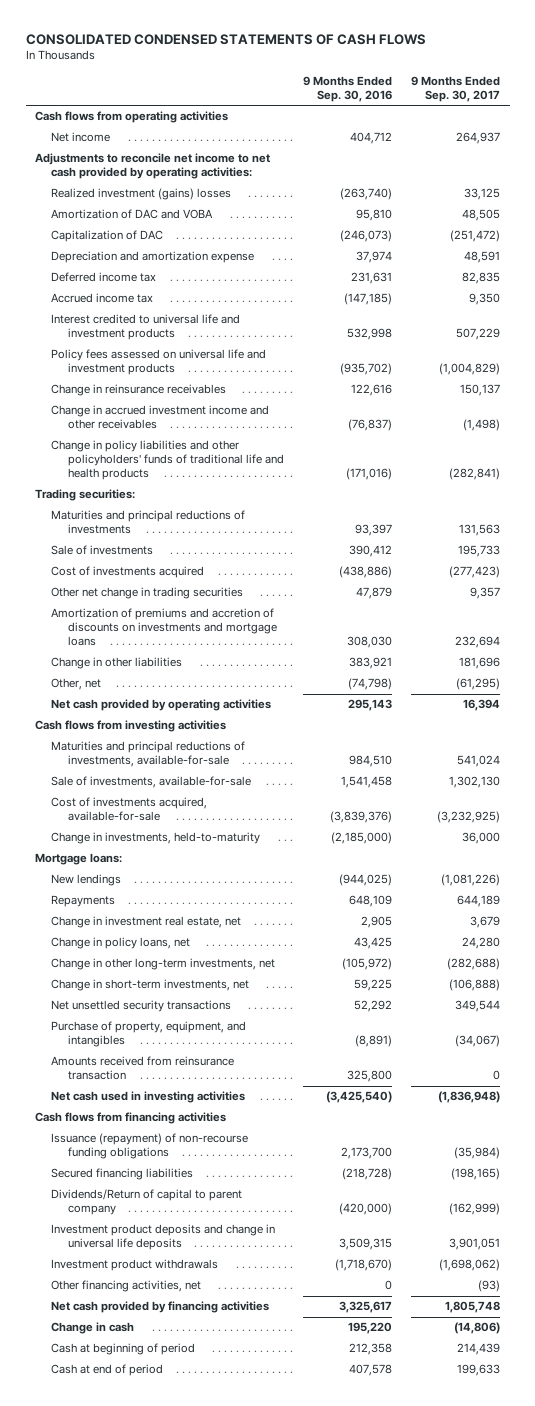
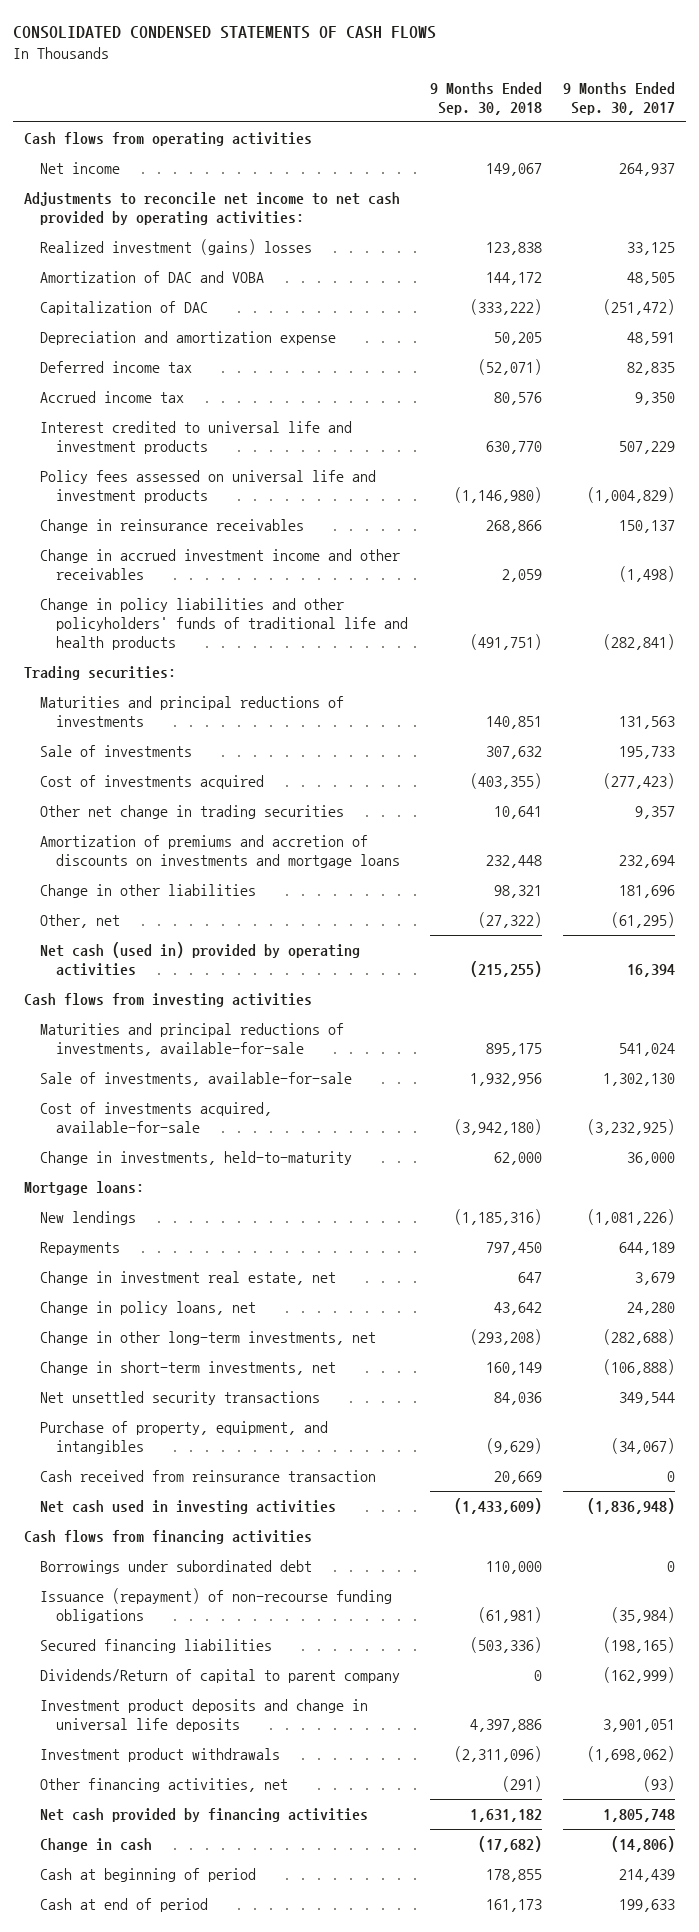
- | 9 Months Ended Sep. 30, 2016 | 9 Months Ended Sep. 30, 2017
+ | 9 Months Ended Sep. 30, 2018 | 9 Months Ended Sep. 30, 2017
- Net cash provided by operating activities | 295,143 | 16,394
+ Net cash (used in) provided by operating activities | (215,255) | 16,394
- Amounts received from reinsurance transaction | 325,800 | 0
+ Cash received from reinsurance transaction | 20,669 | 0
+ Borrowings under subordinated debt | 110,000 | 0

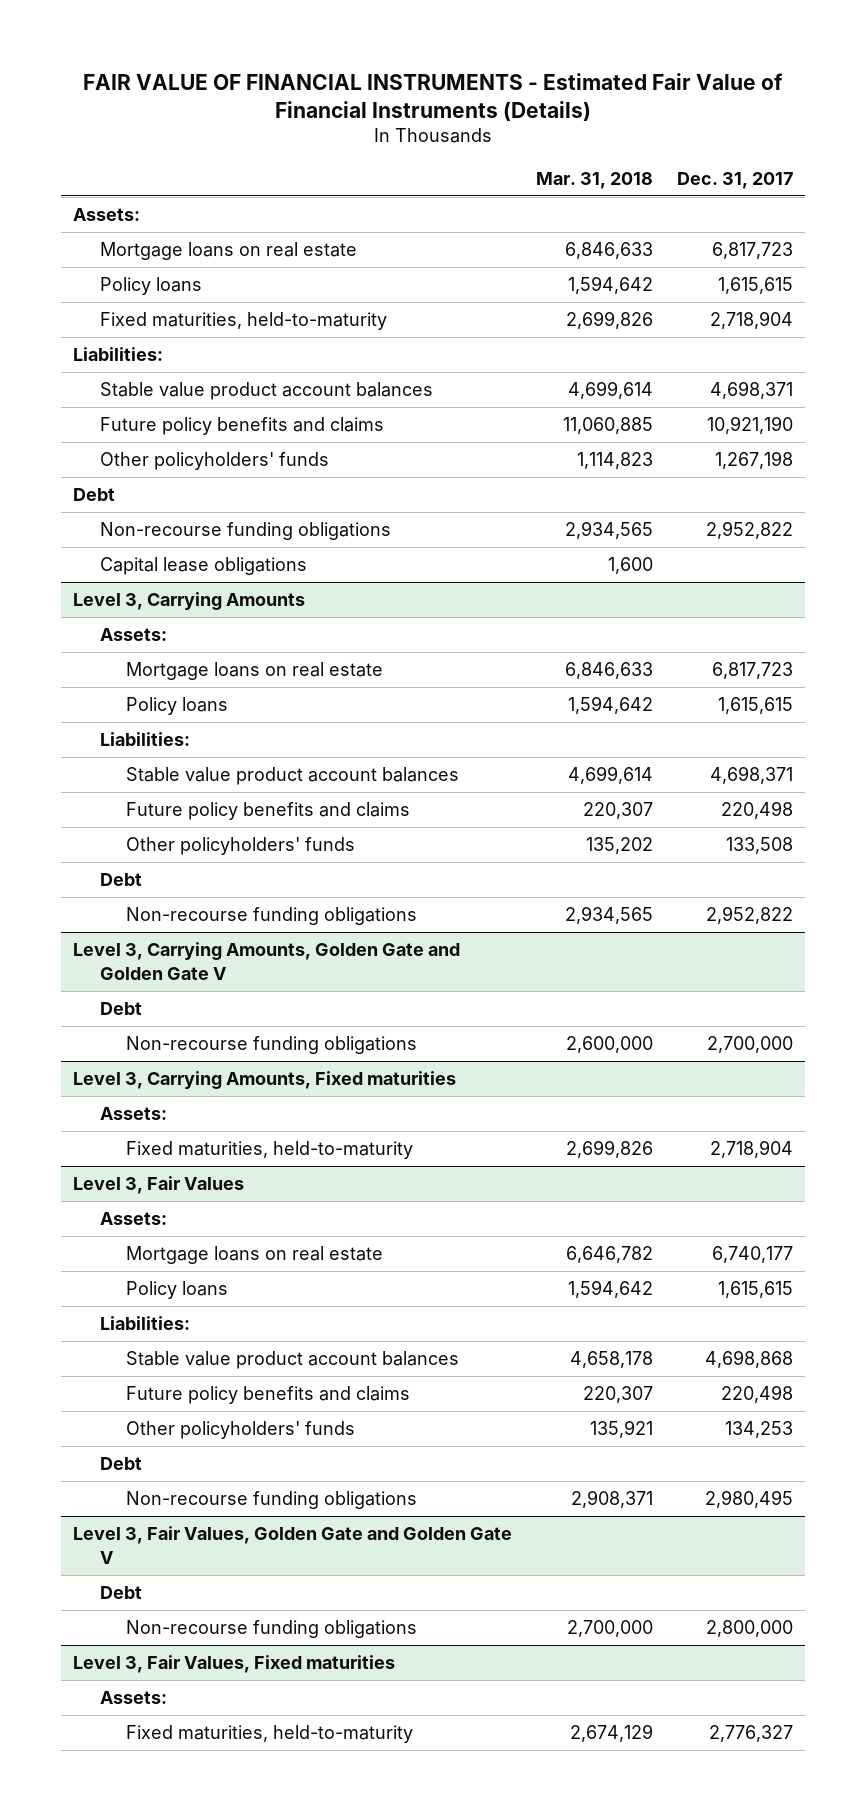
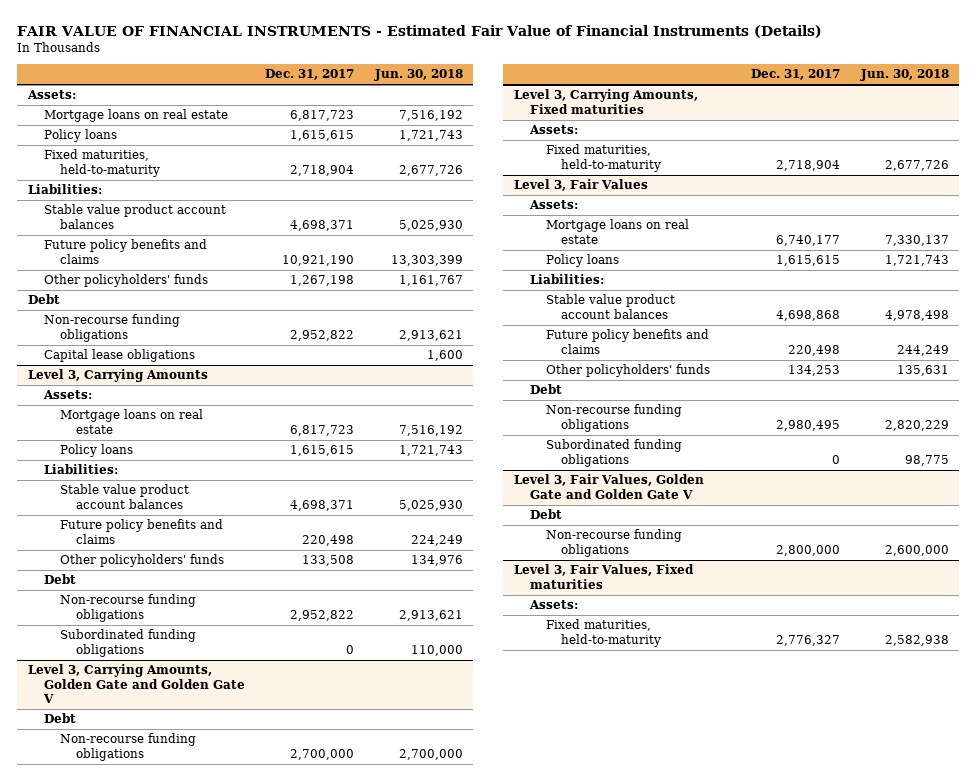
- | Mar. 31, 2018 | Dec. 31, 2017
+ | Dec. 31, 2017 | Jun. 30, 2018
@ Level 3, Carrying Amounts
+ Subordinated funding obligations | 0 | 110,000
@ Level 3, Fair Values
+ Subordinated funding obligations | 0 | 98,775

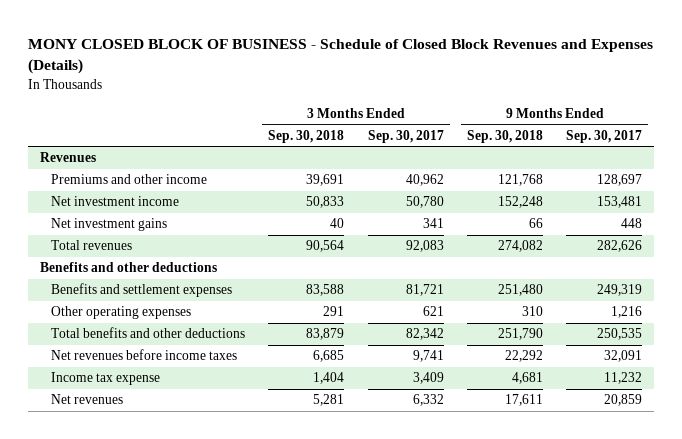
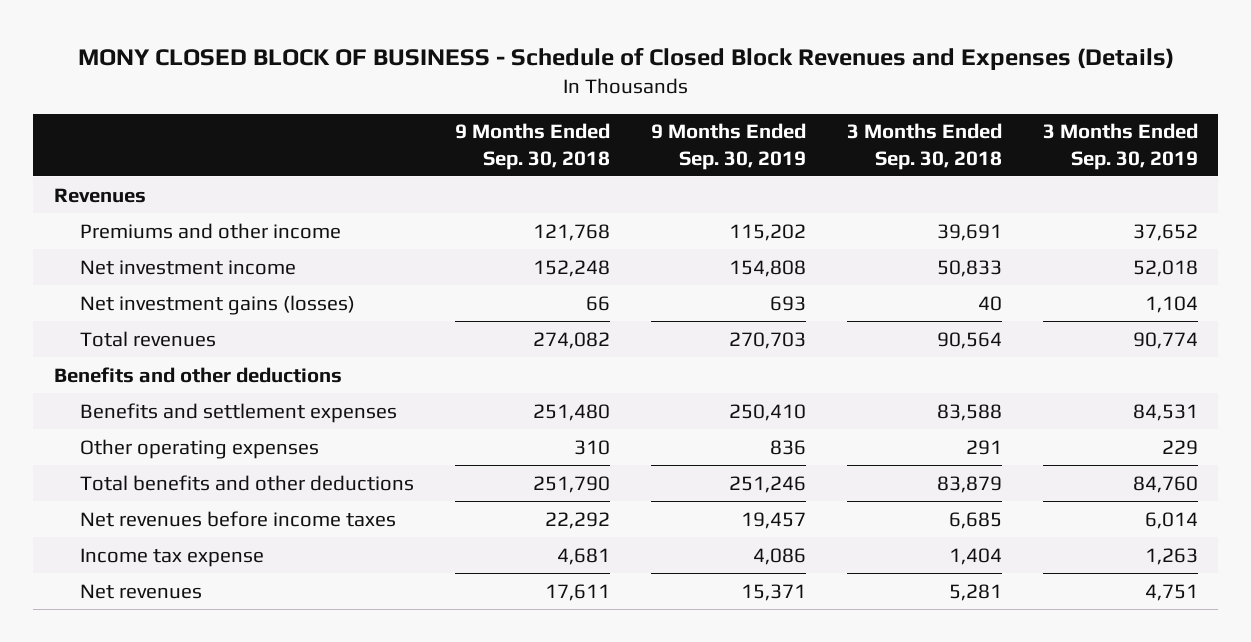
- | 3 Months Ended Sep. 30, 2018 | 3 Months Ended Sep. 30, 2017 | 9 Months Ended Sep. 30, 2018 | 9 Months Ended Sep. 30, 2017
+ | 9 Months Ended Sep. 30, 2018 | 9 Months Ended Sep. 30, 2019 | 3 Months Ended Sep. 30, 2018 | 3 Months Ended Sep. 30, 2019
- Net investment gains | 40 | 341 | 66 | 448
+ Net investment gains (losses) | 66 | 693 | 40 | 1,104

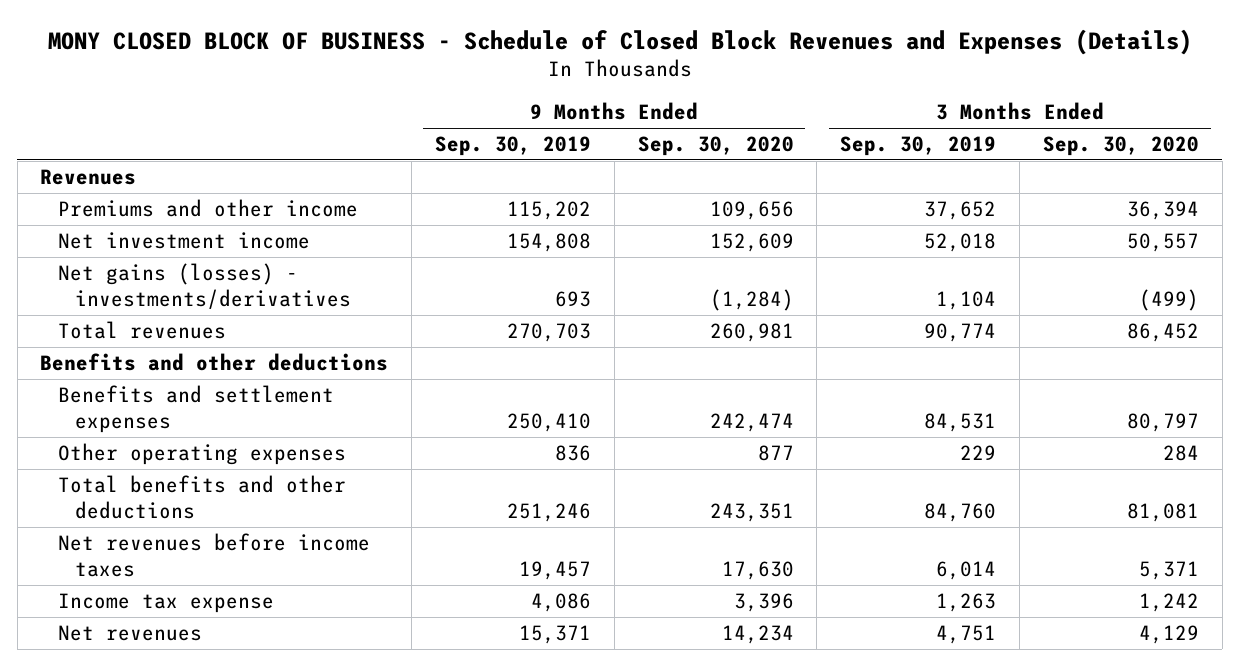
- | 9 Months Ended Sep. 30, 2018 | 9 Months Ended Sep. 30, 2019 | 3 Months Ended Sep. 30, 2018 | 3 Months Ended Sep. 30, 2019
+ | 9 Months Ended Sep. 30, 2019 | 9 Months Ended Sep. 30, 2020 | 3 Months Ended Sep. 30, 2019 | 3 Months Ended Sep. 30, 2020
- Net investment gains (losses) | 66 | 693 | 40 | 1,104
+ Net gains (losses) - investments/derivatives | 693 | (1,284) | 1,104 | (499)

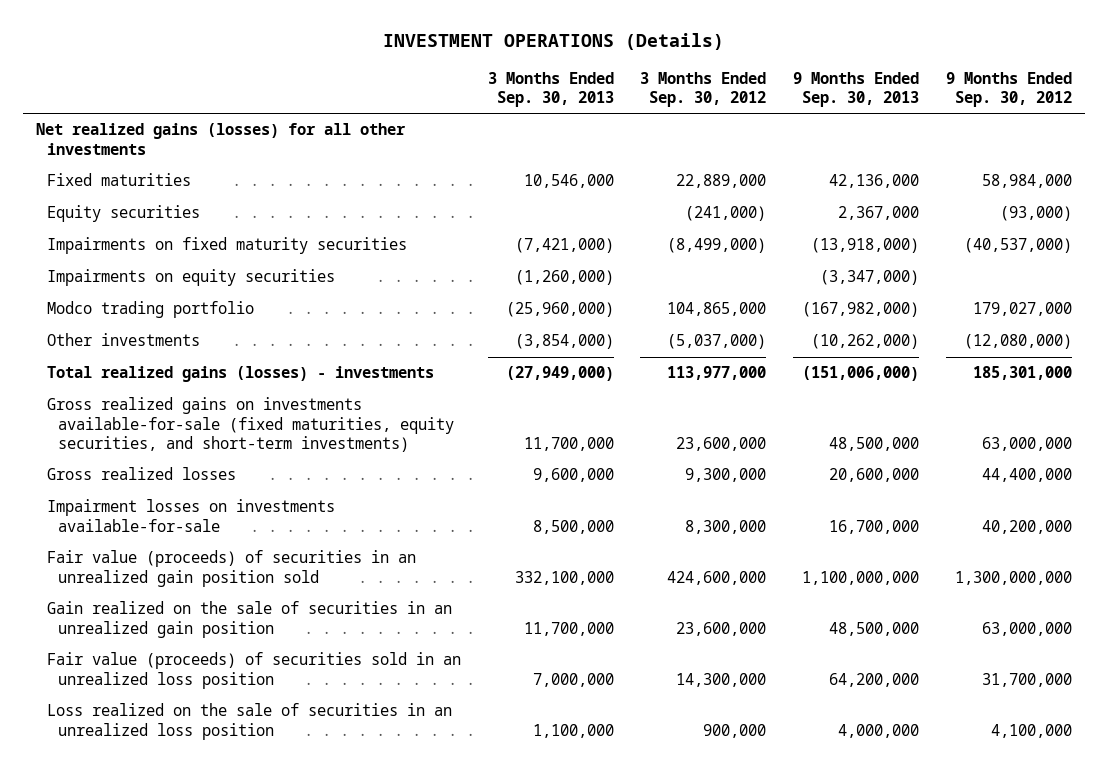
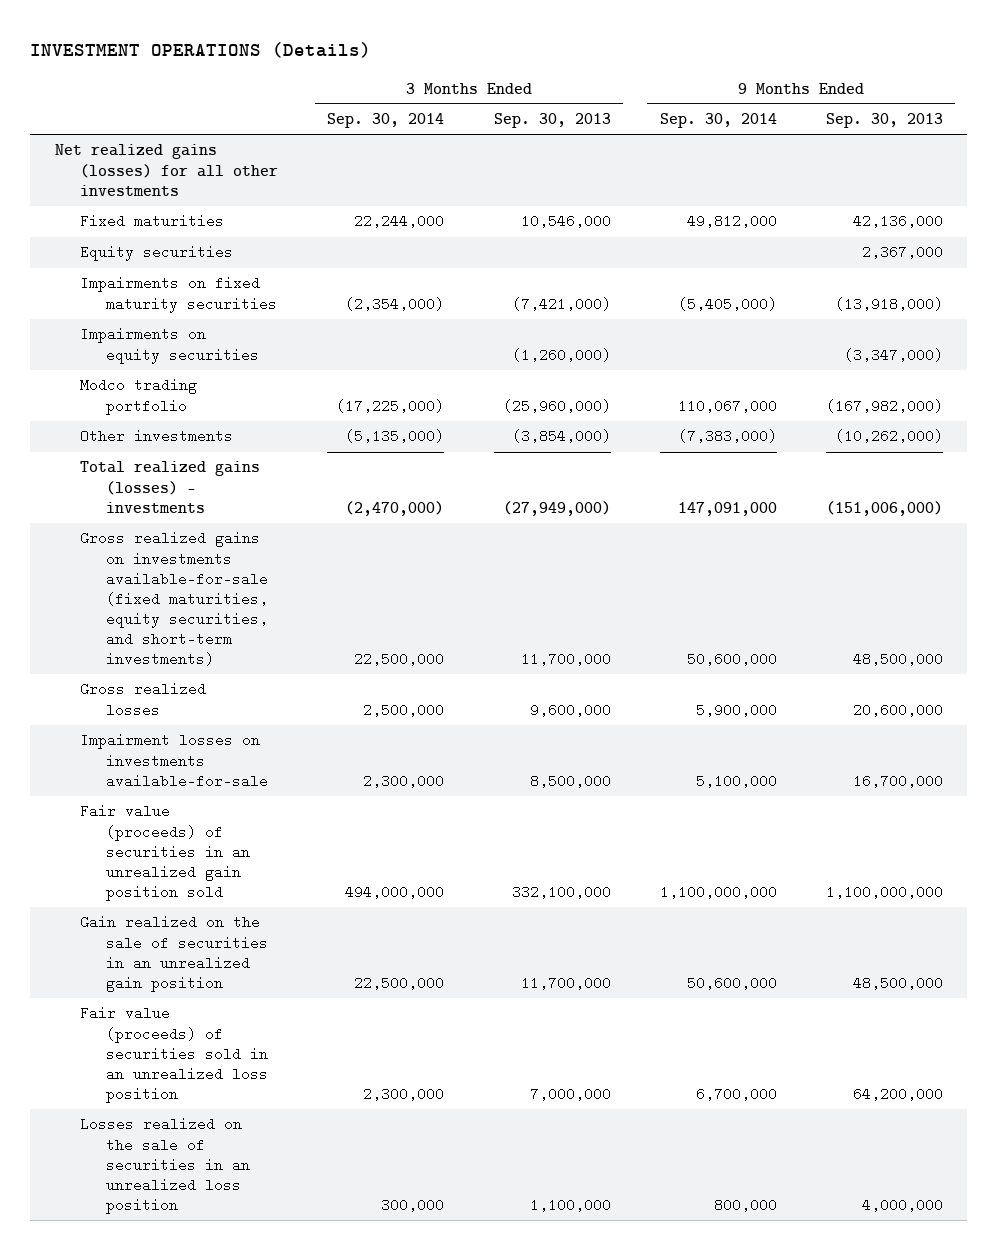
- | 3 Months Ended Sep. 30, 2013 | 3 Months Ended Sep. 30, 2012 | 9 Months Ended Sep. 30, 2013 | 9 Months Ended Sep. 30, 2012
+ | 3 Months Ended Sep. 30, 2014 | 3 Months Ended Sep. 30, 2013 | 9 Months Ended Sep. 30, 2014 | 9 Months Ended Sep. 30, 2013
- Loss realized on the sale of securities in an unrealized loss position | 1,100,000 | 900,000 | 4,000,000 | 4,100,000
+ Losses realized on the sale of securities in an unrealized loss position | 300,000 | 1,100,000 | 800,000 | 4,000,000

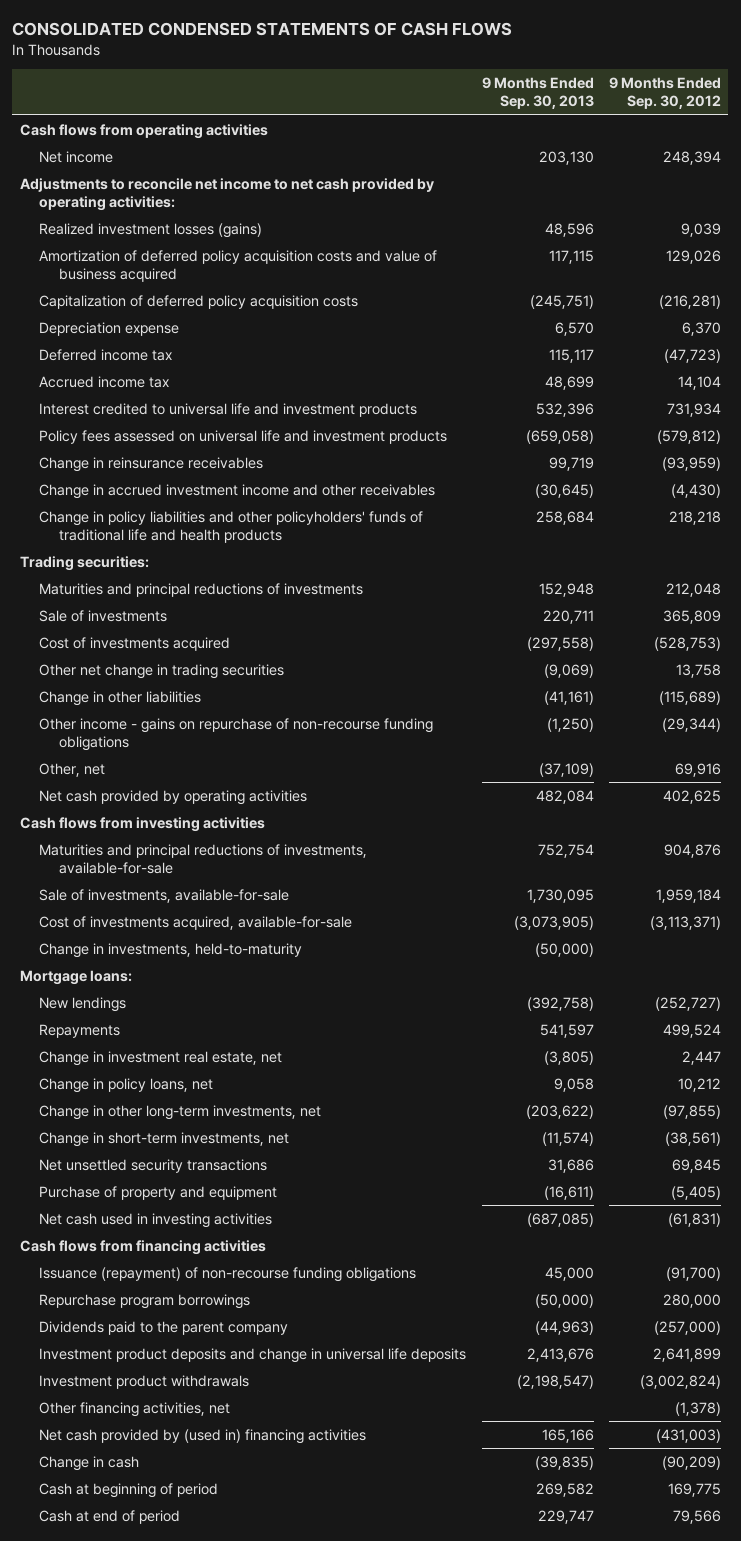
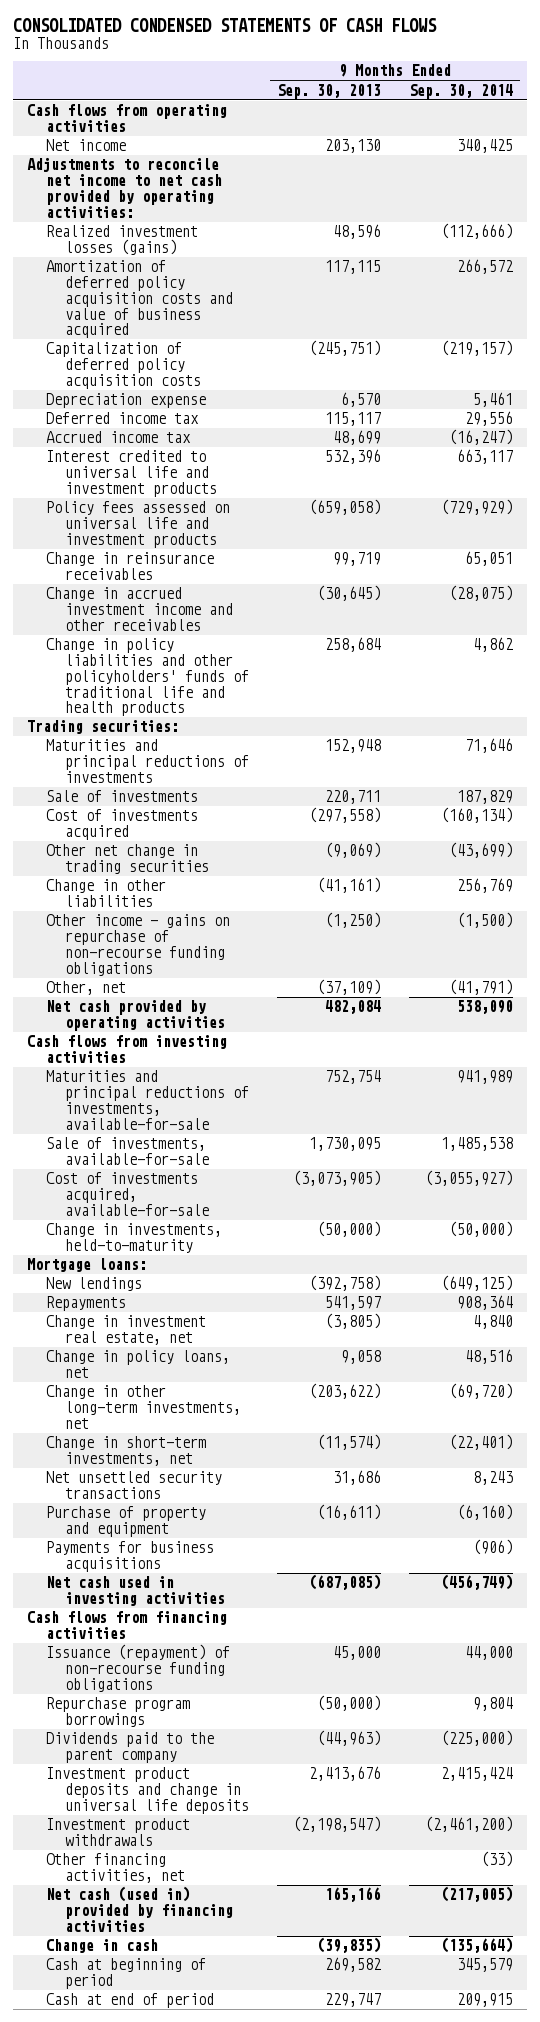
- | 9 Months Ended Sep. 30, 2013 | 9 Months Ended Sep. 30, 2012
+ | 9 Months Ended Sep. 30, 2013 | 9 Months Ended Sep. 30, 2014
+ Payments for business acquisitions | | (906)
- Net cash provided by (used in) financing activities | 165,166 | (431,003)
+ Net cash (used in) provided by financing activities | 165,166 | (217,005)

